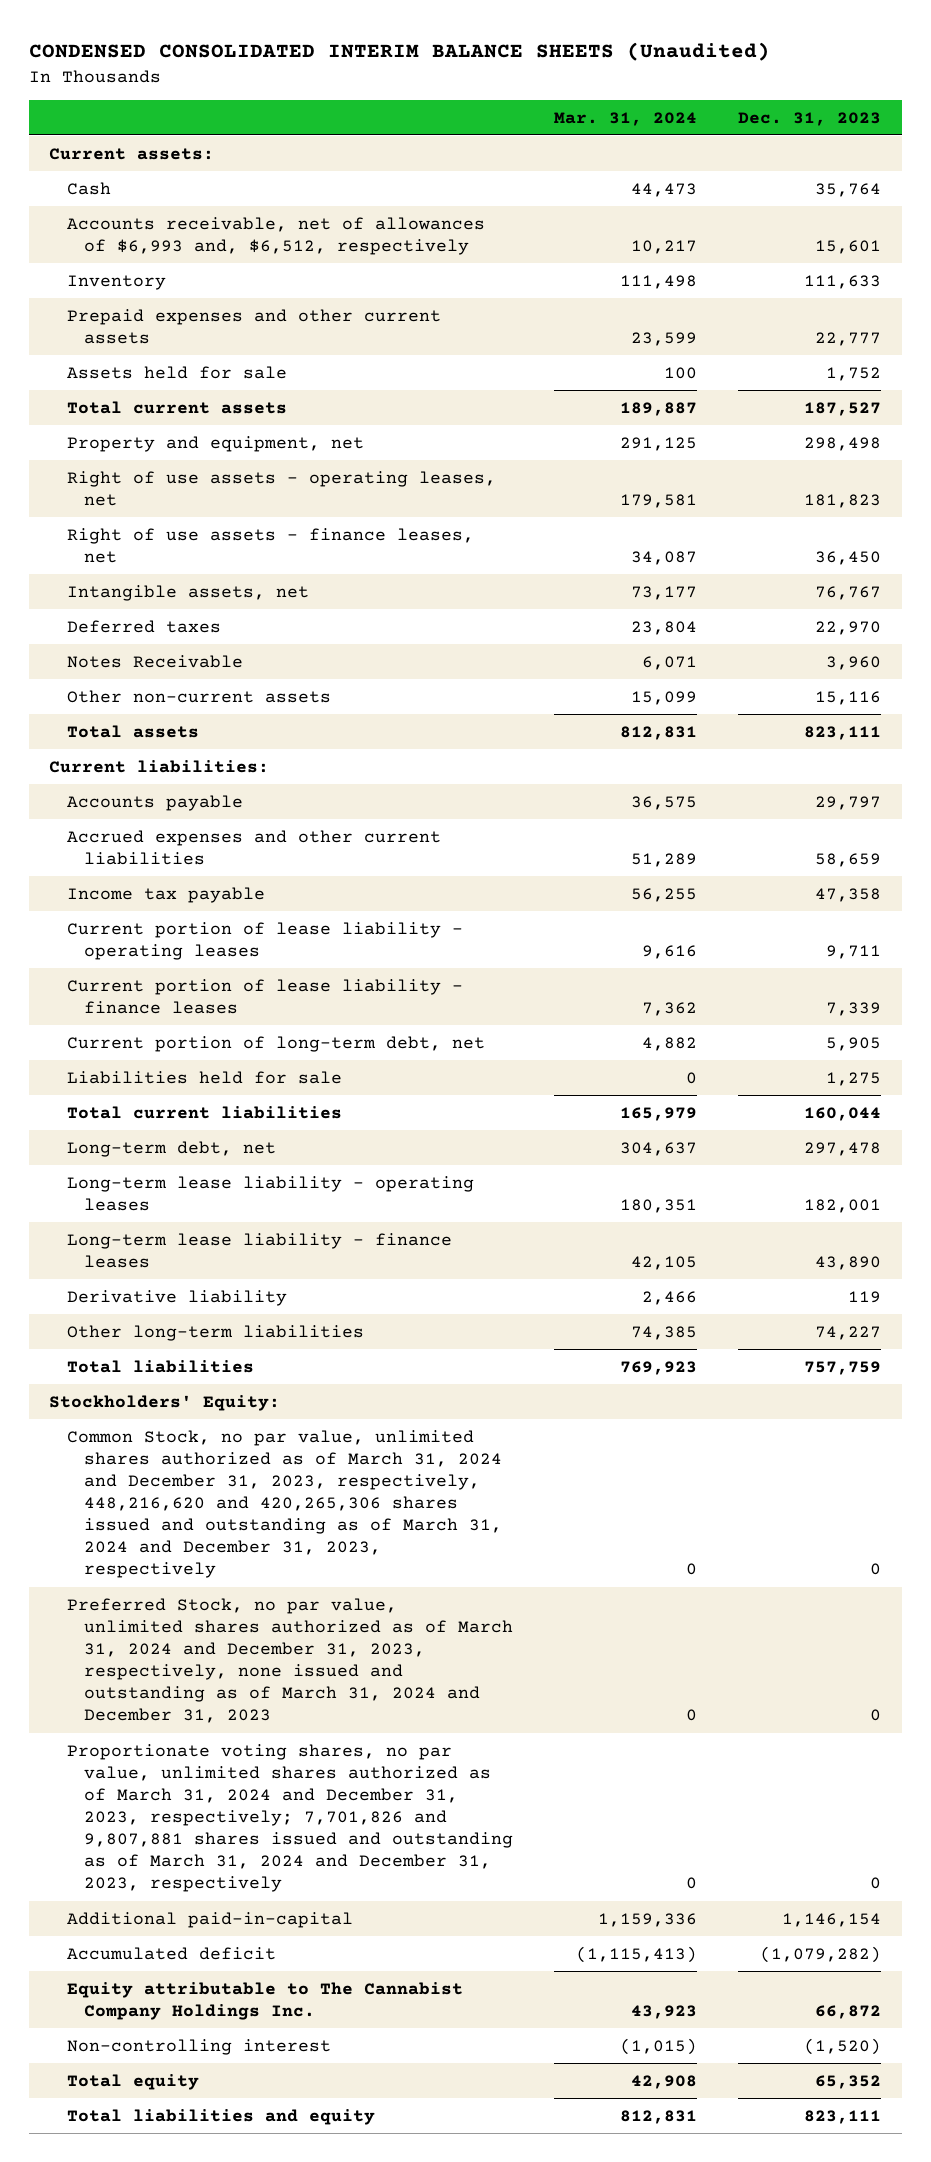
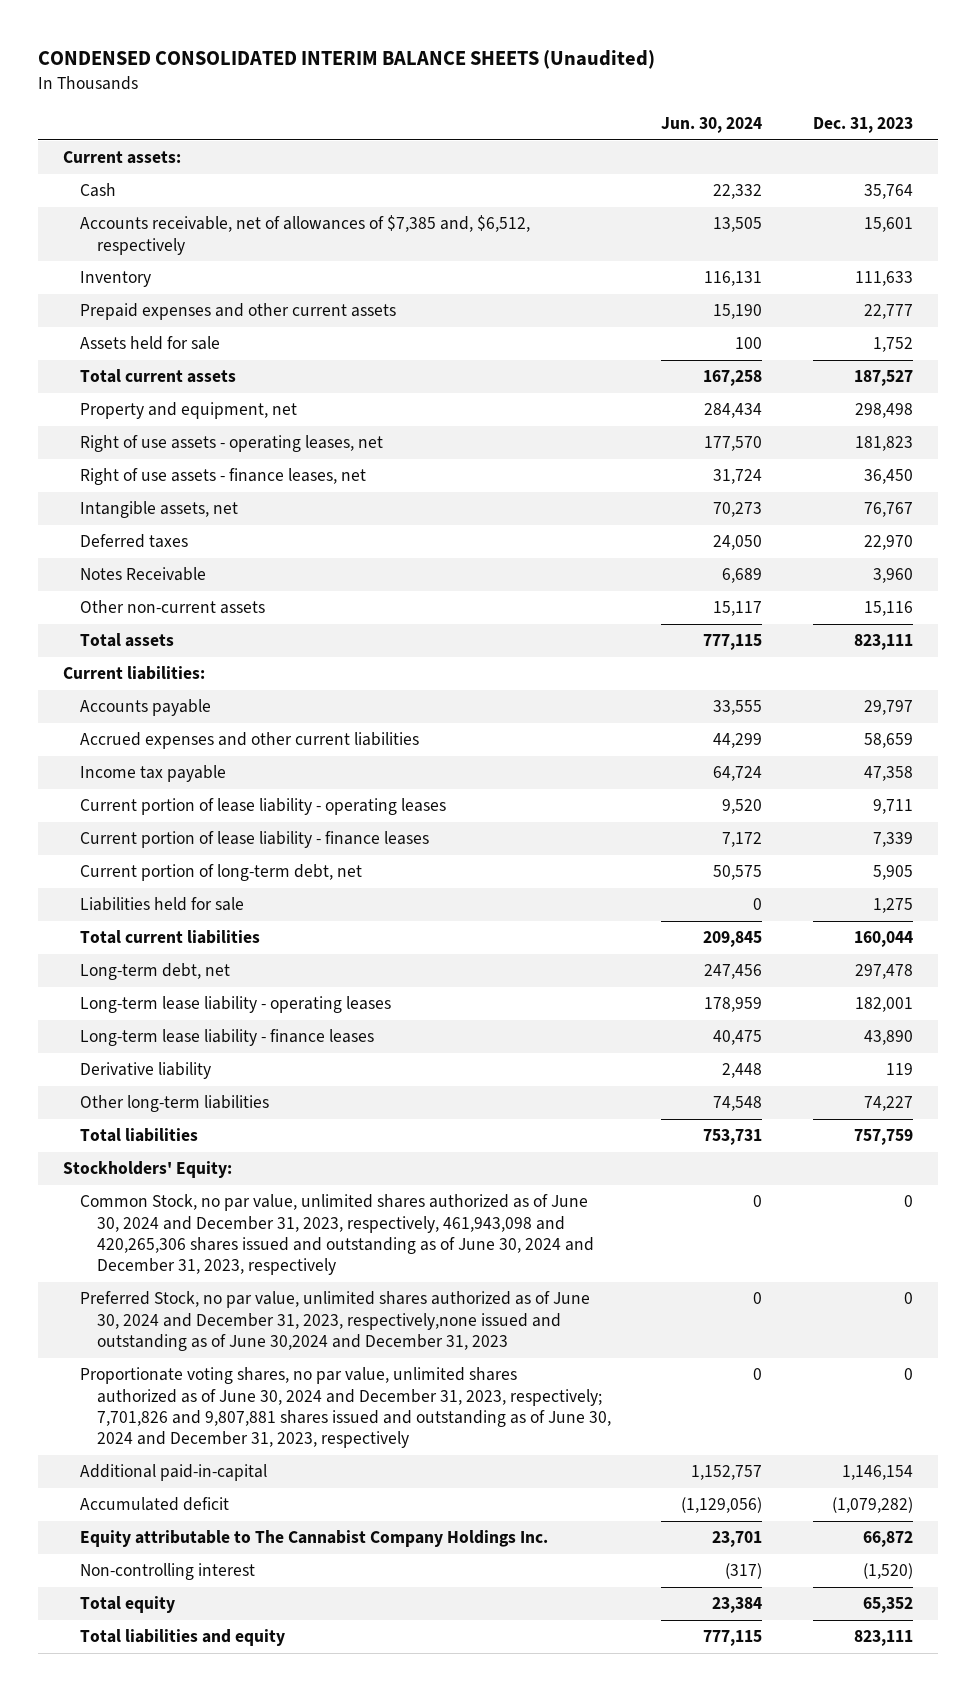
- | Mar. 31, 2024 | Dec. 31, 2023
+ | Jun. 30, 2024 | Dec. 31, 2023
- Accounts receivable, net of allowances of $6,993 and, $6,512, respectively | 10,217 | 15,601
+ Accounts receivable, net of allowances of $7,385 and, $6,512, respectively | 13,505 | 15,601
- Common Stock, no par value, unlimited shares authorized as of March 31, 2024 and December 31, 2023, respectively, 448,216,620 and 420,265,306 shares issued and outstanding as of March 31, 2024 and December 31, 2023, respectively | 0 | 0
- Preferred Stock, no par value, unlimited shares authorized as of March 31, 2024 and December 31, 2023, respectively, none issued and outstanding as of March 31, 2024 and December 31, 2023 | 0 | 0
- Proportionate voting shares, no par value, unlimited shares authorized as of March 31, 2024 and December 31, 2023, respectively; 7,701,826 and 9,807,881 shares issued and outstanding as of March 31, 2024 and December 31, 2023, respectively | 0 | 0
+ Common Stock, no par value, unlimited shares authorized as of June 30, 2024 and December 31, 2023, respectively, 461,943,098 and 420,265,306 shares issued and outstanding as of June 30, 2024 and December 31, 2023, respectively | 0 | 0
+ Preferred Stock, no par value, unlimited shares authorized as of June 30, 2024 and December 31, 2023, respectively,none issued and outstanding as of June 30,2024 and December 31, 2023 | 0 | 0
+ Proportionate voting shares, no par value, unlimited shares authorized as of June 30, 2024 and December 31, 2023, respectively; 7,701,826 and 9,807,881 shares issued and outstanding as of June 30, 2024 and December 31, 2023, respectively | 0 | 0

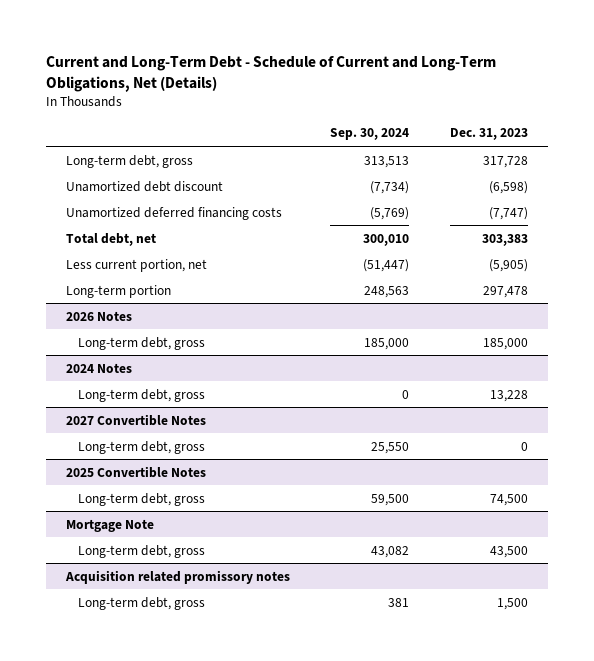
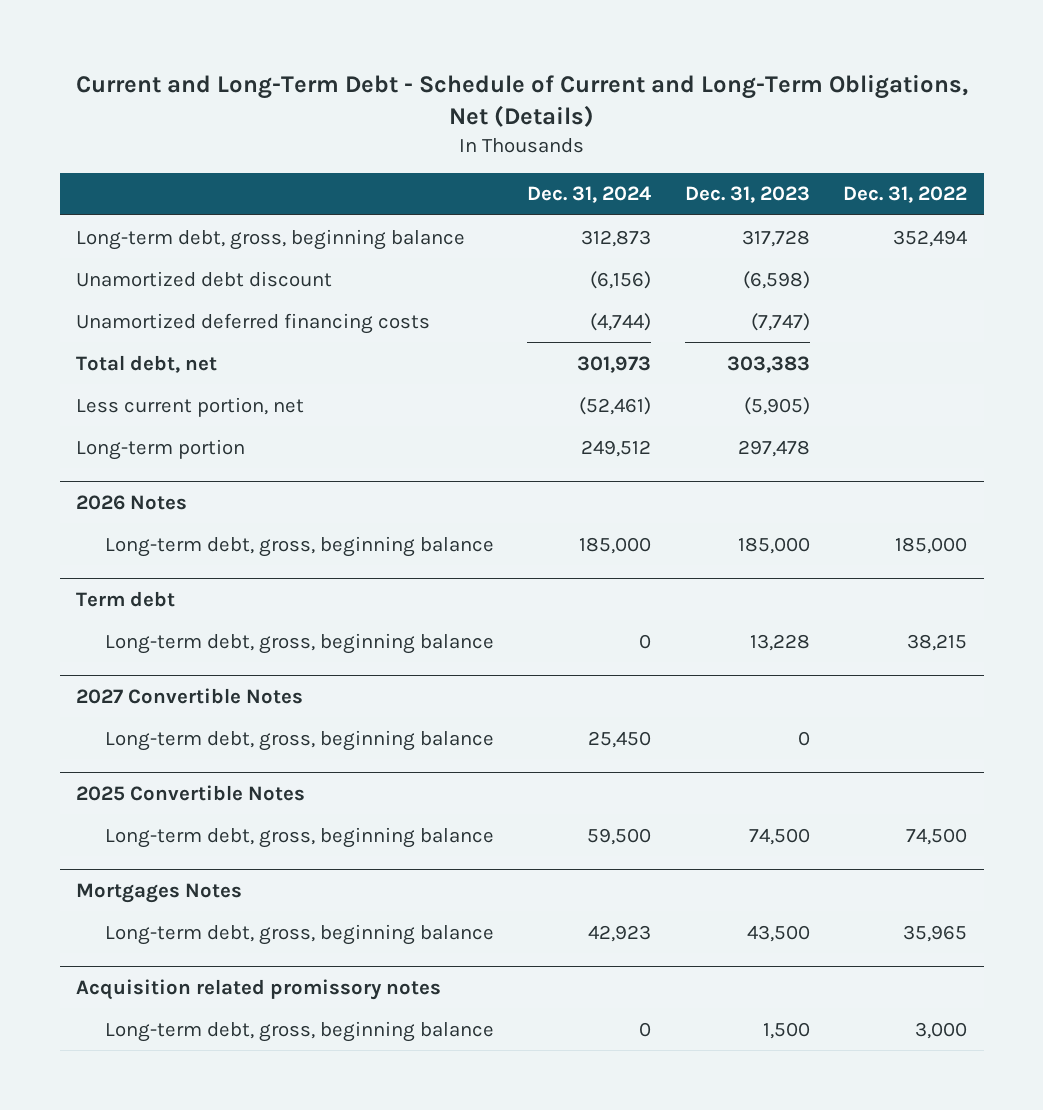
- | Sep. 30, 2024 | Dec. 31, 2023
+ | Dec. 31, 2024 | Dec. 31, 2023 | Dec. 31, 2022
- Long-term debt, gross | 313,513 | 317,728
+ Long-term debt, gross, beginning balance | 312,873 | 317,728 | 352,494
@ 2026 Notes
- Long-term debt, gross | 185,000 | 185,000
- 2024 Notes
- Long-term debt, gross | 0 | 13,228
@ 2026 Notes
+ Long-term debt, gross, beginning balance | 185,000 | 185,000 | 185,000
+ Term debt
+ Long-term debt, gross, beginning balance | 0 | 13,228 | 38,215
@ 2027 Convertible Notes
- Long-term debt, gross | 25,550 | 0
+ Long-term debt, gross, beginning balance | 25,450 | 0 |
@ 2025 Convertible Notes
- Long-term debt, gross | 59,500 | 74,500
- Mortgage Note
- Long-term debt, gross | 43,082 | 43,500
@ 2025 Convertible Notes
+ Long-term debt, gross, beginning balance | 59,500 | 74,500 | 74,500
+ Mortgages Notes
+ Long-term debt, gross, beginning balance | 42,923 | 43,500 | 35,965
@ Acquisition related promissory notes
- Long-term debt, gross | 381 | 1,500
+ Long-term debt, gross, beginning balance | 0 | 1,500 | 3,000

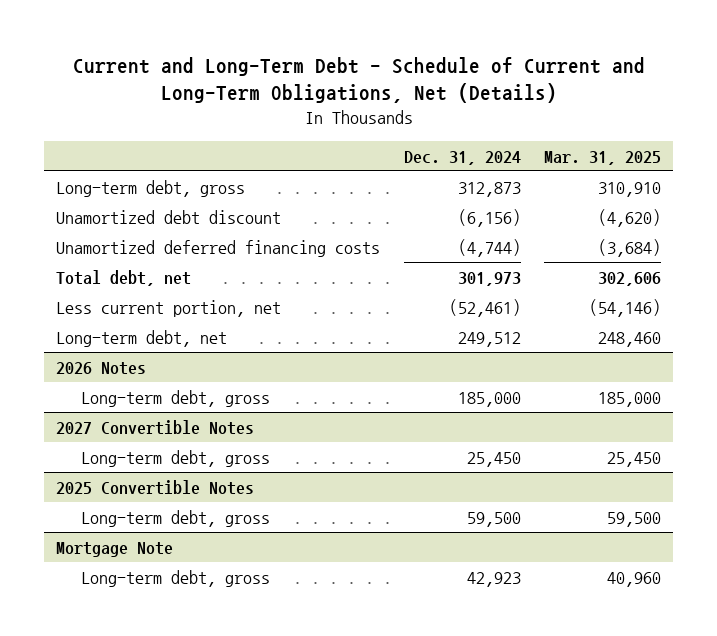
- | Dec. 31, 2024 | Dec. 31, 2023 | Dec. 31, 2022
+ | Dec. 31, 2024 | Mar. 31, 2025
- Long-term debt, gross, beginning balance | 312,873 | 317,728 | 352,494
+ Long-term debt, gross | 312,873 | 310,910
- Long-term portion | 249,512 | 297,478 |
+ Long-term debt, net | 249,512 | 248,460
@ 2026 Notes
- Long-term debt, gross, beginning balance | 185,000 | 185,000 | 185,000
- Term debt
- Long-term debt, gross, beginning balance | 0 | 13,228 | 38,215
@ 2026 Notes
+ Long-term debt, gross | 185,000 | 185,000
@ 2027 Convertible Notes
- Long-term debt, gross, beginning balance | 25,450 | 0 |
+ Long-term debt, gross | 25,450 | 25,450
@ 2025 Convertible Notes
- Long-term debt, gross, beginning balance | 59,500 | 74,500 | 74,500
- Mortgages Notes
- Long-term debt, gross, beginning balance | 42,923 | 43,500 | 35,965
- Acquisition related promissory notes
- Long-term debt, gross, beginning balance | 0 | 1,500 | 3,000
@ 2025 Convertible Notes
+ Long-term debt, gross | 59,500 | 59,500
+ Mortgage Note
+ Long-term debt, gross | 42,923 | 40,960

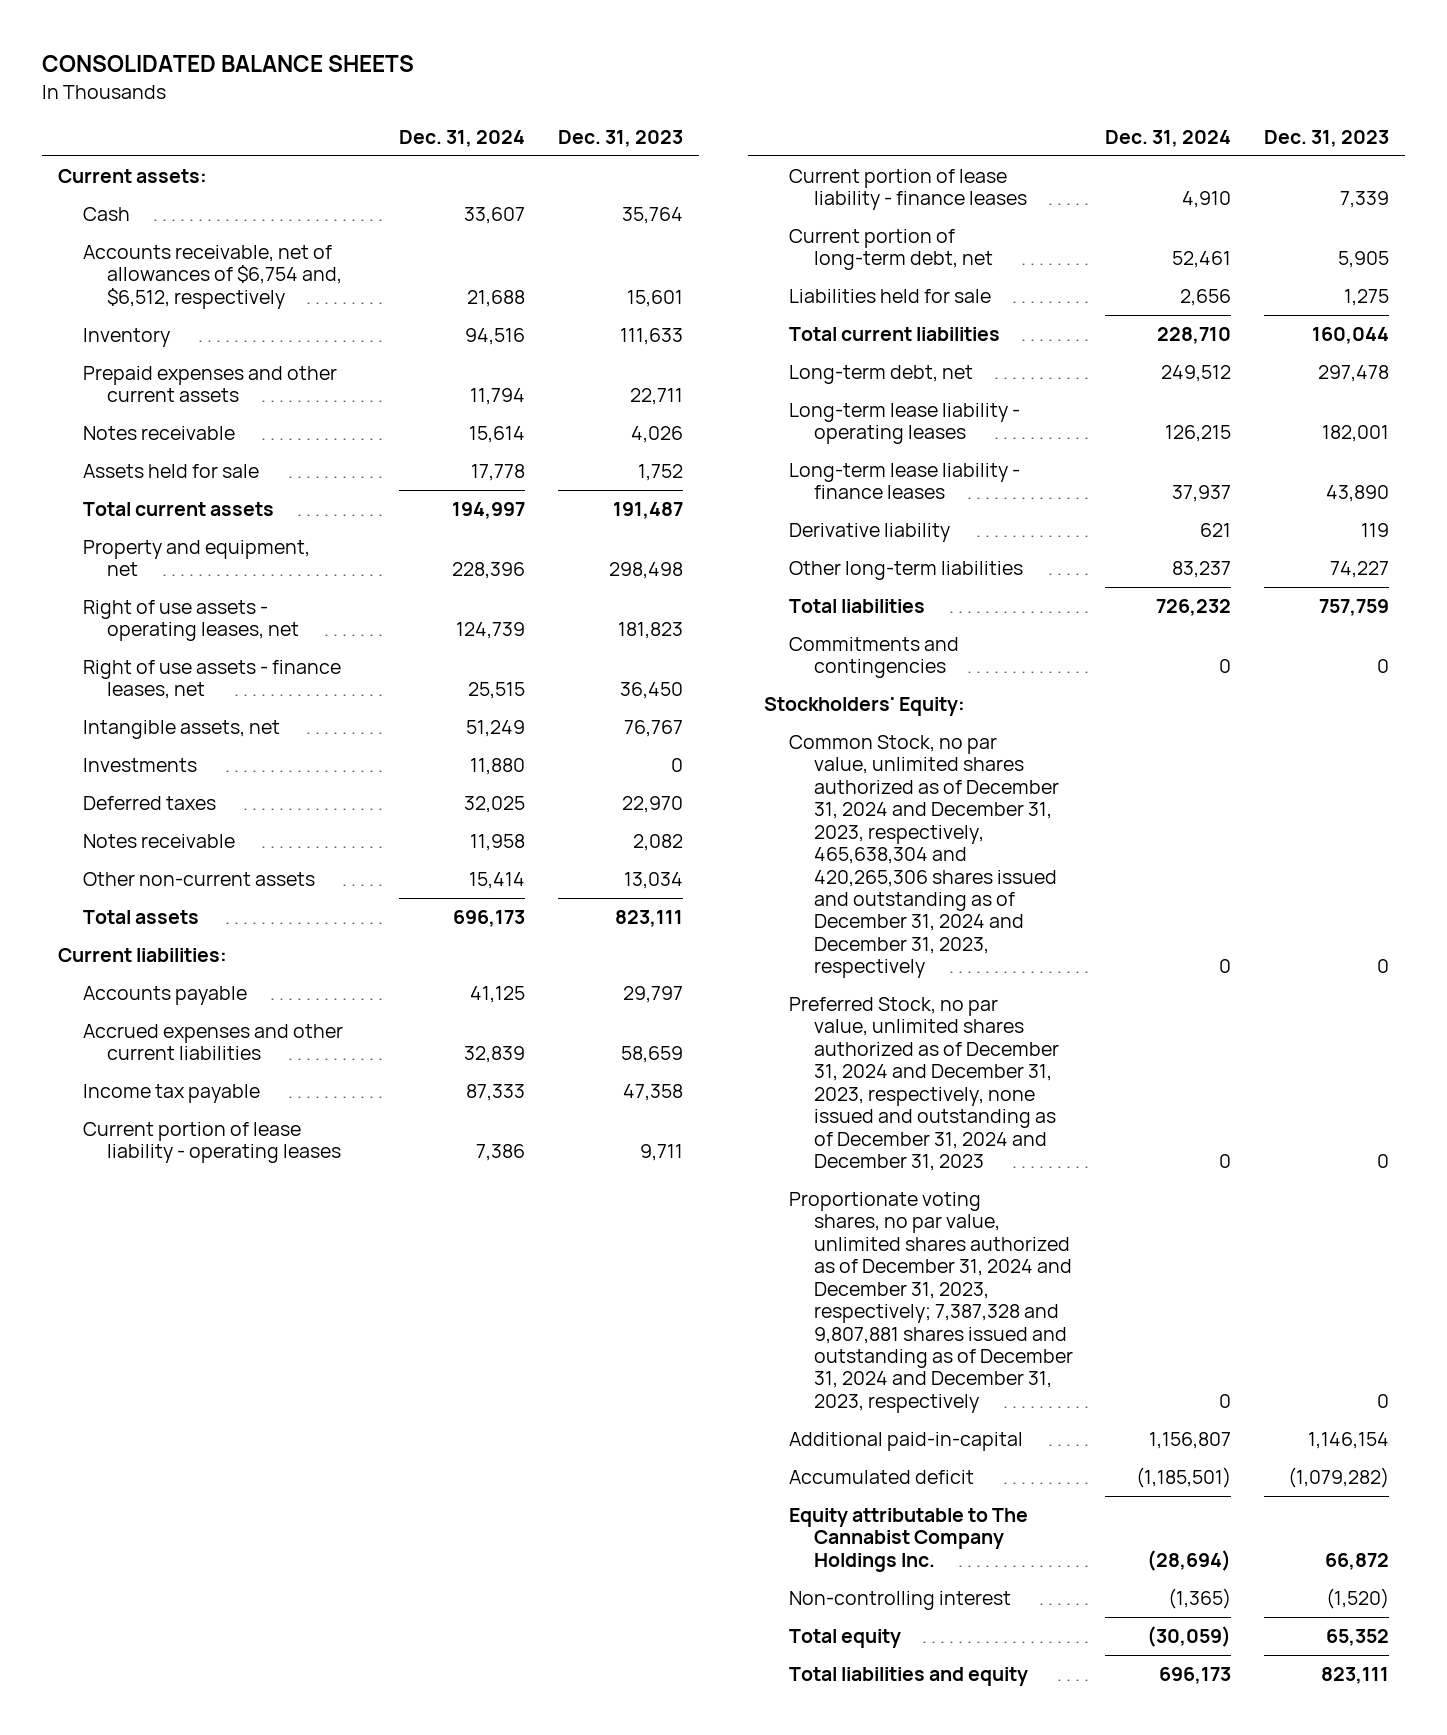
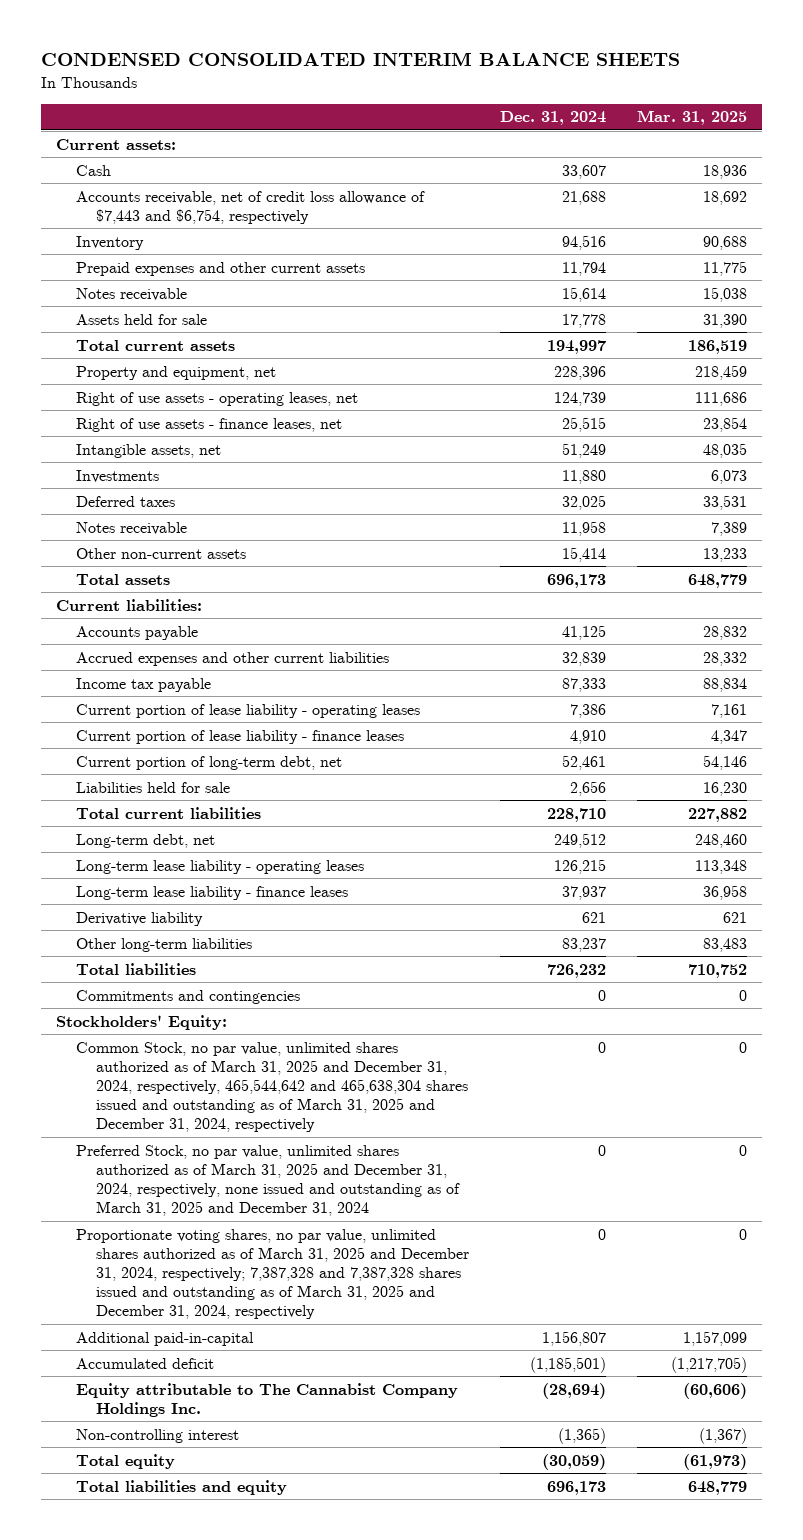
- CONSOLIDATED BALANCE SHEETS
+ CONDENSED CONSOLIDATED INTERIM BALANCE SHEETS
- | Dec. 31, 2024 | Dec. 31, 2023
+ | Dec. 31, 2024 | Mar. 31, 2025
- Accounts receivable, net of allowances of $6,754 and, $6,512, respectively | 21,688 | 15,601
+ Accounts receivable, net of credit loss allowance of $7,443 and $6,754, respectively | 21,688 | 18,692
- Common Stock, no par value, unlimited shares authorized as of December 31, 2024 and December 31, 2023, respectively, 465,638,304 and 420,265,306 shares issued and outstanding as of December 31, 2024 and December 31, 2023, respectively | 0 | 0
- Preferred Stock, no par value, unlimited shares authorized as of December 31, 2024 and December 31, 2023, respectively, none issued and outstanding as of December 31, 2024 and December 31, 2023 | 0 | 0
- Proportionate voting shares, no par value, unlimited shares authorized as of December 31, 2024 and December 31, 2023, respectively; 7,387,328 and 9,807,881 shares issued and outstanding as of December 31, 2024 and December 31, 2023, respectively | 0 | 0
+ Common Stock, no par value, unlimited shares authorized as of March 31, 2025 and December 31, 2024, respectively, 465,544,642 and 465,638,304 shares issued and outstanding as of March 31, 2025 and December 31, 2024, respectively | 0 | 0
+ Preferred Stock, no par value, unlimited shares authorized as of March 31, 2025 and December 31, 2024, respectively, none issued and outstanding as of March 31, 2025 and December 31, 2024 | 0 | 0
+ Proportionate voting shares, no par value, unlimited shares authorized as of March 31, 2025 and December 31, 2024, respectively; 7,387,328 and 7,387,328 shares issued and outstanding as of March 31, 2025 and December 31, 2024, respectively | 0 | 0

